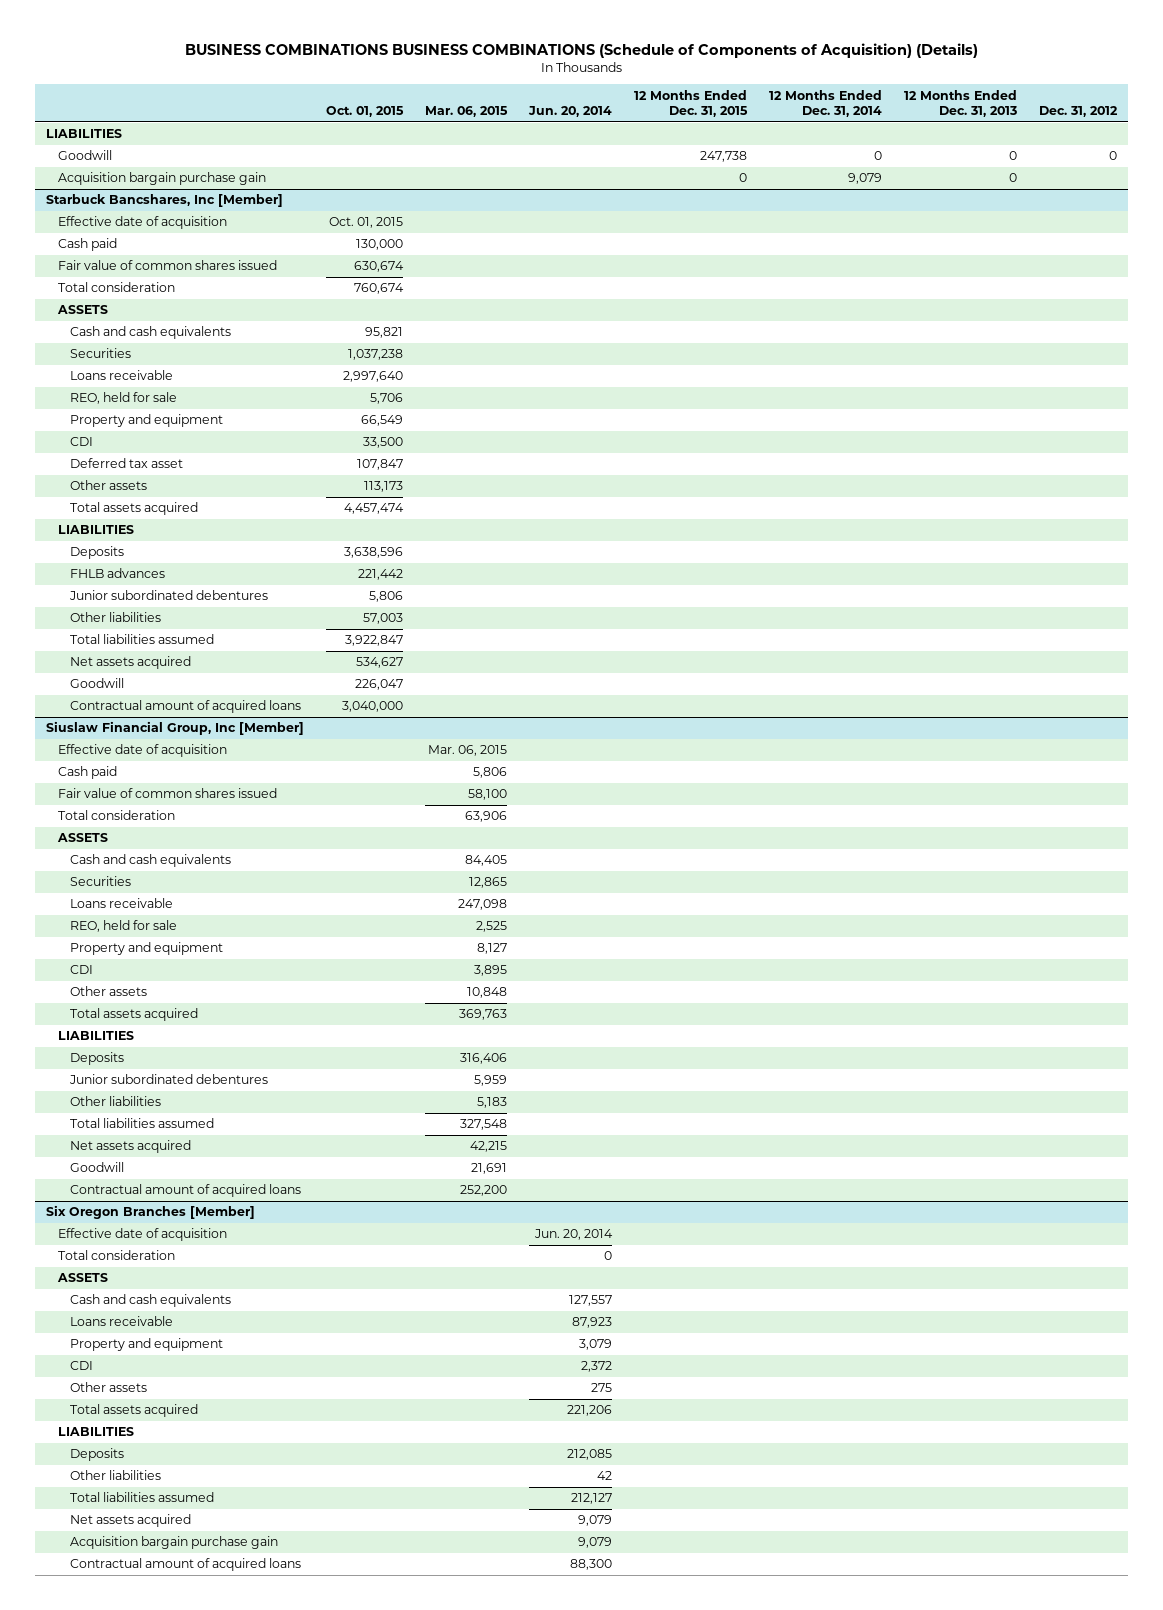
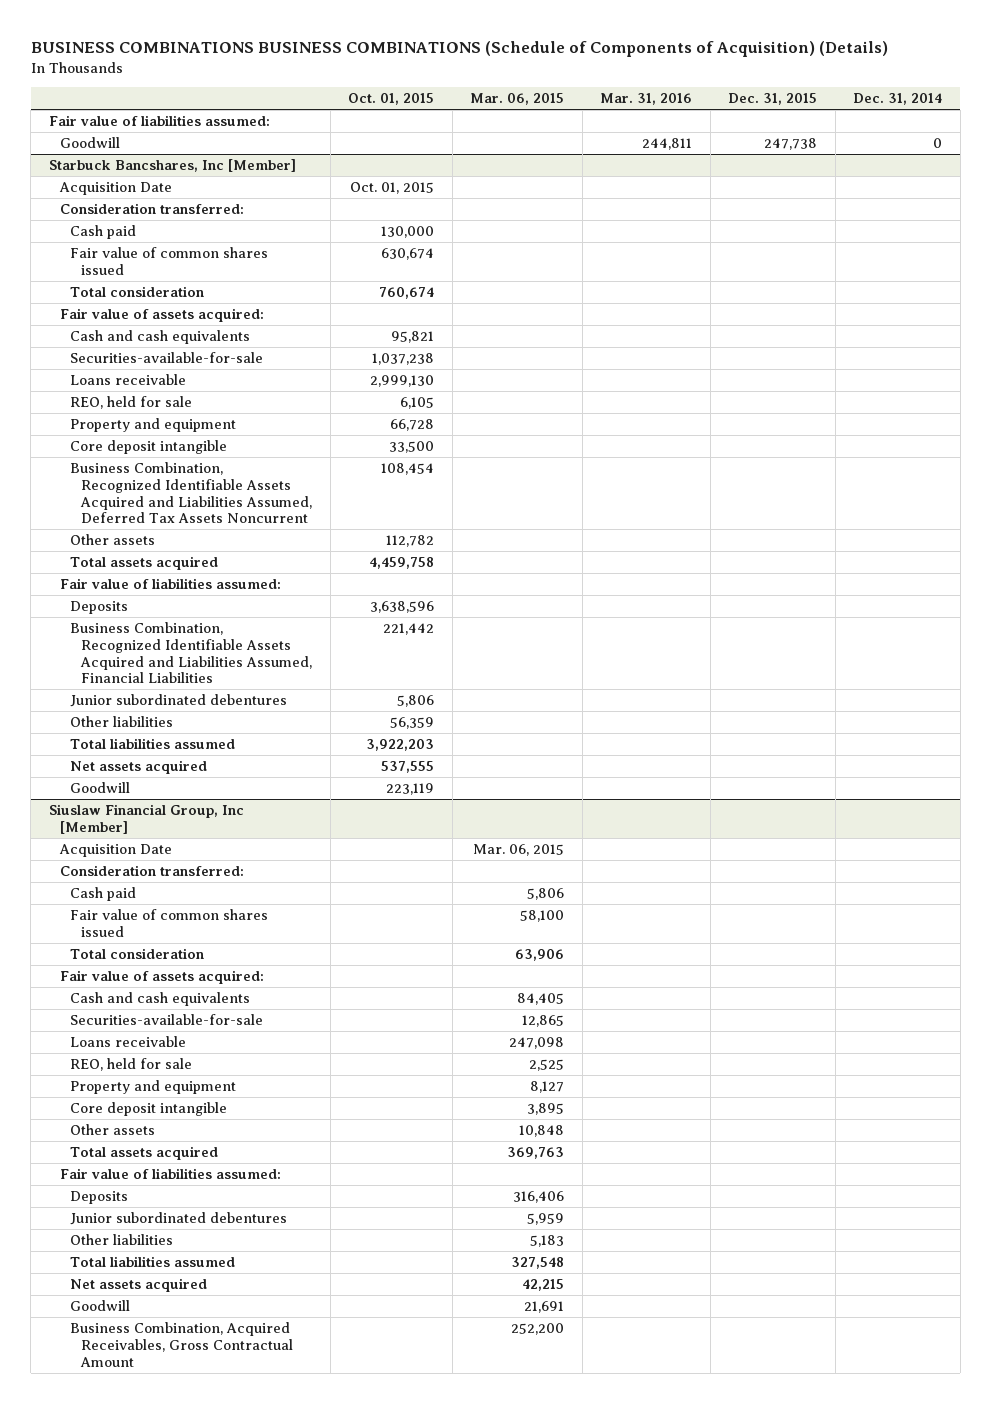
- | Oct. 01, 2015 | Mar. 06, 2015 | Jun. 20, 2014 | 12 Months Ended Dec. 31, 2015 | 12 Months Ended Dec. 31, 2014 | 12 Months Ended Dec. 31, 2013 | Dec. 31, 2012
+ | Oct. 01, 2015 | Mar. 06, 2015 | Mar. 31, 2016 | Dec. 31, 2015 | Dec. 31, 2014
- LIABILITIES
+ Fair value of liabilities assumed:
- Acquisition bargain purchase gain | | | | 0 | 9,079 | 0 |
@ Starbuck Bancshares, Inc [Member]
- Effective date of acquisition | Oct. 01, 2015 | | | | | |
+ Acquisition Date | Oct. 01, 2015 | | | |
+ Consideration transferred:
- ASSETS
+ Fair value of assets acquired:
- Securities | 1,037,238 | | | | | |
- Loans receivable | 2,997,640 | | | | | |
- REO, held for sale | 5,706 | | | | | |
- Property and equipment | 66,549 | | | | | |
- CDI | 33,500 | | | | | |
- Deferred tax asset | 107,847 | | | | | |
- Other assets | 113,173 | | | | | |
- Total assets acquired | 4,457,474 | | | | | |
- LIABILITIES
+ Securities-available-for-sale | 1,037,238 | | | |
+ Loans receivable | 2,999,130 | | | |
+ REO, held for sale | 6,105 | | | |
+ Property and equipment | 66,728 | | | |
+ Core deposit intangible | 33,500 | | | |
+ Business Combination, Recognized Identifiable Assets Acquired and Liabilities Assumed, Deferred Tax Assets Noncurrent | 108,454 | | | |
+ Other assets | 112,782 | | | |
+ Total assets acquired | 4,459,758 | | | |
+ Fair value of liabilities assumed:
- FHLB advances | 221,442 | | | | | |
+ Business Combination, Recognized Identifiable Assets Acquired and Liabilities Assumed, Financial Liabilities | 221,442 | | | |
- Other liabilities | 57,003 | | | | | |
- Total liabilities assumed | 3,922,847 | | | | | |
- Net assets acquired | 534,627 | | | | | |
- Goodwill | 226,047 | | | | | |
- Contractual amount of acquired loans | 3,040,000 | | | | | |
+ Other liabilities | 56,359 | | | |
+ Total liabilities assumed | 3,922,203 | | | |
+ Net assets acquired | 537,555 | | | |
+ Goodwill | 223,119 | | | |
@ Siuslaw Financial Group, Inc [Member]
- Effective date of acquisition | | Mar. 06, 2015 | | | | |
+ Acquisition Date | | Mar. 06, 2015 | | |
+ Consideration transferred:
- ASSETS
+ Fair value of assets acquired:
- Securities | | 12,865 | | | | |
+ Securities-available-for-sale | | 12,865 | | |
- CDI | | 3,895 | | | | |
+ Core deposit intangible | | 3,895 | | |
- LIABILITIES
+ Fair value of liabilities assumed:
- Contractual amount of acquired loans | | 252,200 | | | | |
- Six Oregon Branches [Member]
- Effective date of acquisition | | | Jun. 20, 2014 | | | |
- Total consideration | | | 0 | | | |
- ASSETS
- Cash and cash equivalents | | | 127,557 | | | |
- Loans receivable | | | 87,923 | | | |
- Property and equipment | | | 3,079 | | | |
- CDI | | | 2,372 | | | |
- Other assets | | | 275 | | | |
- Total assets acquired | | | 221,206 | | | |
- LIABILITIES
- Deposits | | | 212,085 | | | |
- Other liabilities | | | 42 | | | |
- Total liabilities assumed | | | 212,127 | | | |
- Net assets acquired | | | 9,079 | | | |
- Acquisition bargain purchase gain | | | 9,079 | | | |
- Contractual amount of acquired loans | | | 88,300 | | | |
@ Siuslaw Financial Group, Inc [Member]
+ Business Combination, Acquired Receivables, Gross Contractual Amount | | 252,200 | | |

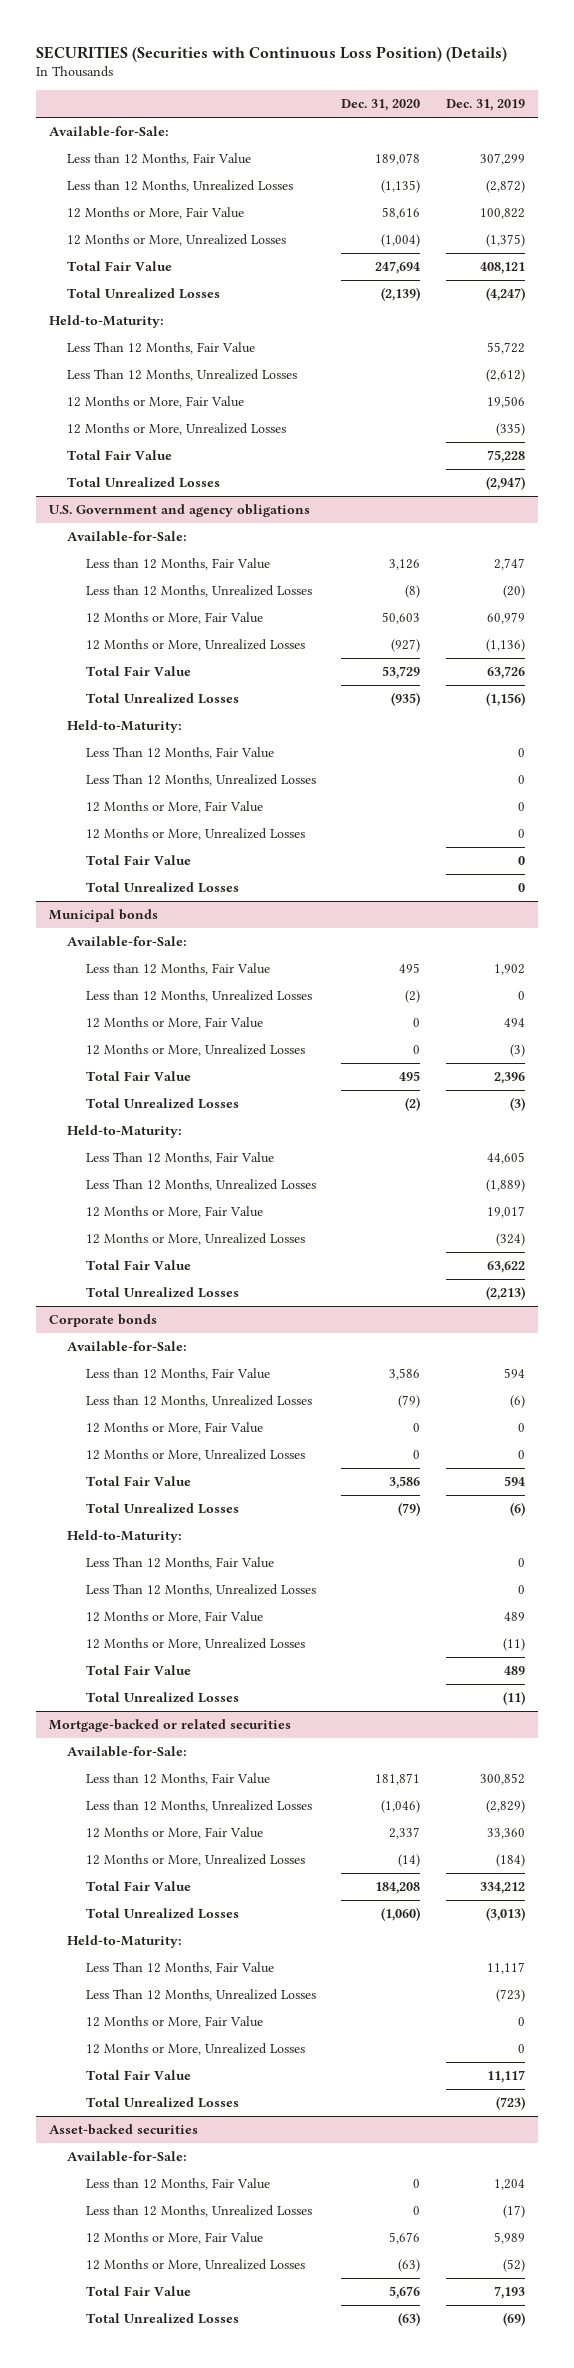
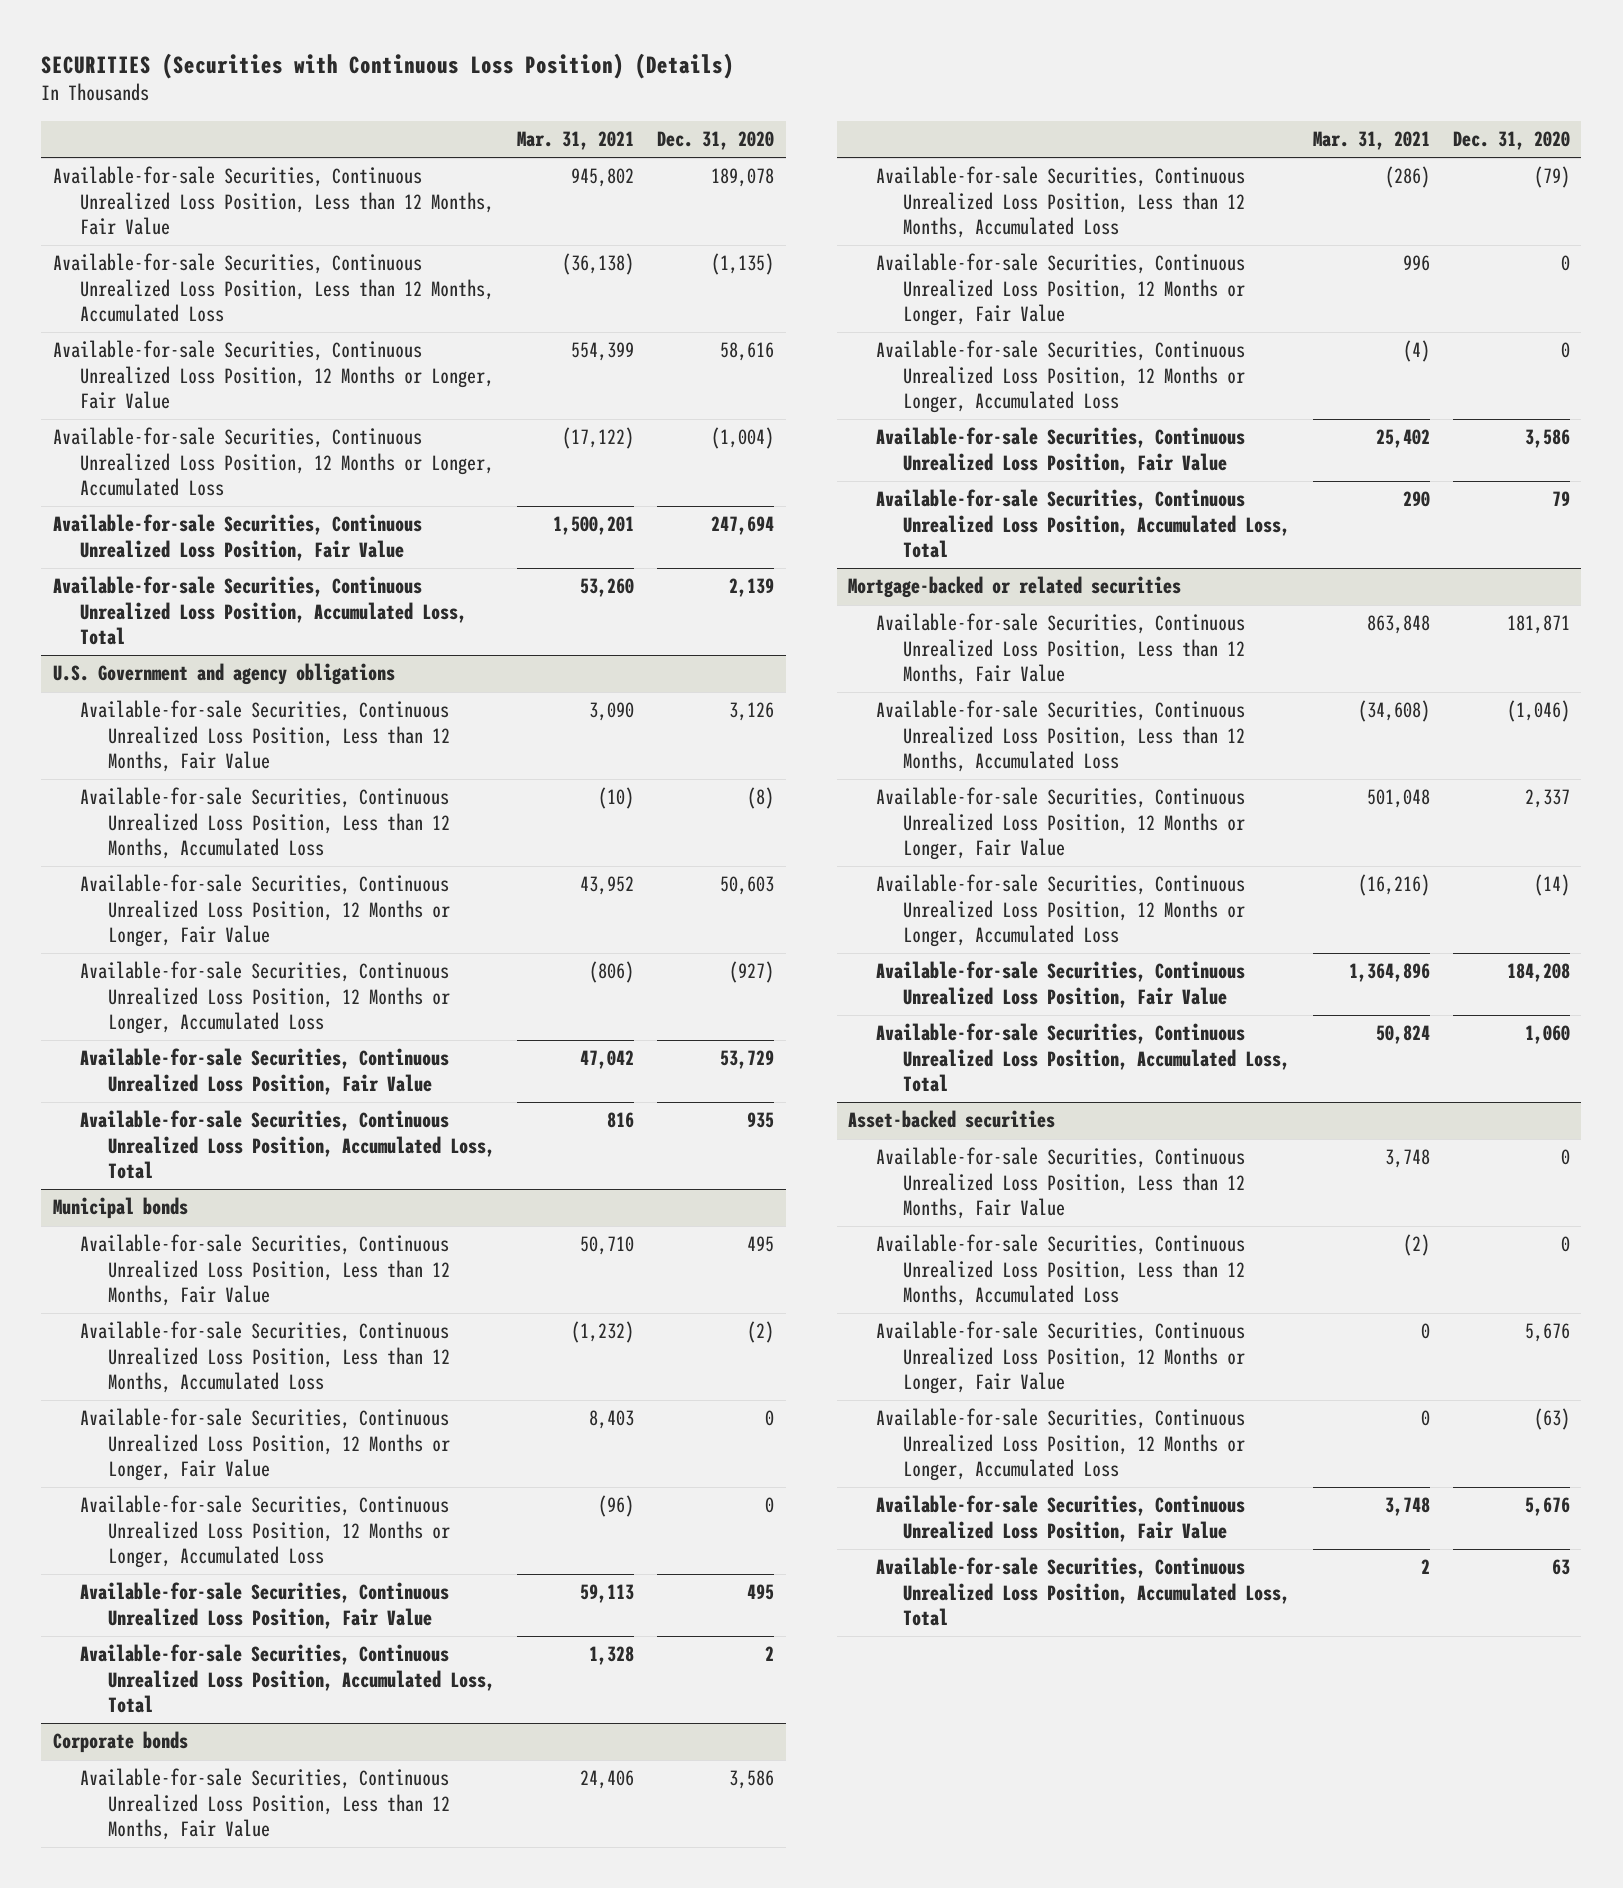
- | Dec. 31, 2020 | Dec. 31, 2019
+ | Mar. 31, 2021 | Dec. 31, 2020
- Available-for-Sale:
- Less than 12 Months, Fair Value | 189,078 | 307,299
- Less than 12 Months, Unrealized Losses | (1,135) | (2,872)
- 12 Months or More, Fair Value | 58,616 | 100,822
- 12 Months or More, Unrealized Losses | (1,004) | (1,375)
- Total Fair Value | 247,694 | 408,121
- Total Unrealized Losses | (2,139) | (4,247)
- Held-to-Maturity:
- Less Than 12 Months, Fair Value | | 55,722
- Less Than 12 Months, Unrealized Losses | | (2,612)
- 12 Months or More, Fair Value | | 19,506
- 12 Months or More, Unrealized Losses | | (335)
- Total Fair Value | | 75,228
- Total Unrealized Losses | | (2,947)
+ Available-for-sale Securities, Continuous Unrealized Loss Position, Less than 12 Months, Fair Value | 945,802 | 189,078
+ Available-for-sale Securities, Continuous Unrealized Loss Position, Less than 12 Months, Accumulated Loss | (36,138) | (1,135)
+ Available-for-sale Securities, Continuous Unrealized Loss Position, 12 Months or Longer, Fair Value | 554,399 | 58,616
+ Available-for-sale Securities, Continuous Unrealized Loss Position, 12 Months or Longer, Accumulated Loss | (17,122) | (1,004)
+ Available-for-sale Securities, Continuous Unrealized Loss Position, Fair Value | 1,500,201 | 247,694
+ Available-for-sale Securities, Continuous Unrealized Loss Position, Accumulated Loss, Total | 53,260 | 2,139
@ U.S. Government and agency obligations
- Available-for-Sale:
- Less than 12 Months, Fair Value | 3,126 | 2,747
- Less than 12 Months, Unrealized Losses | (8) | (20)
- 12 Months or More, Fair Value | 50,603 | 60,979
- 12 Months or More, Unrealized Losses | (927) | (1,136)
- Total Fair Value | 53,729 | 63,726
- Total Unrealized Losses | (935) | (1,156)
- Held-to-Maturity:
- Less Than 12 Months, Fair Value | | 0
- Less Than 12 Months, Unrealized Losses | | 0
- 12 Months or More, Fair Value | | 0
- 12 Months or More, Unrealized Losses | | 0
- Total Fair Value | | 0
- Total Unrealized Losses | | 0
+ Available-for-sale Securities, Continuous Unrealized Loss Position, Less than 12 Months, Fair Value | 3,090 | 3,126
+ Available-for-sale Securities, Continuous Unrealized Loss Position, Less than 12 Months, Accumulated Loss | (10) | (8)
+ Available-for-sale Securities, Continuous Unrealized Loss Position, 12 Months or Longer, Fair Value | 43,952 | 50,603
+ Available-for-sale Securities, Continuous Unrealized Loss Position, 12 Months or Longer, Accumulated Loss | (806) | (927)
+ Available-for-sale Securities, Continuous Unrealized Loss Position, Fair Value | 47,042 | 53,729
+ Available-for-sale Securities, Continuous Unrealized Loss Position, Accumulated Loss, Total | 816 | 935
@ Municipal bonds
- Available-for-Sale:
- Less than 12 Months, Fair Value | 495 | 1,902
- Less than 12 Months, Unrealized Losses | (2) | 0
- 12 Months or More, Fair Value | 0 | 494
- 12 Months or More, Unrealized Losses | 0 | (3)
- Total Fair Value | 495 | 2,396
- Total Unrealized Losses | (2) | (3)
- Held-to-Maturity:
- Less Than 12 Months, Fair Value | | 44,605
- Less Than 12 Months, Unrealized Losses | | (1,889)
- 12 Months or More, Fair Value | | 19,017
- 12 Months or More, Unrealized Losses | | (324)
- Total Fair Value | | 63,622
- Total Unrealized Losses | | (2,213)
+ Available-for-sale Securities, Continuous Unrealized Loss Position, Less than 12 Months, Fair Value | 50,710 | 495
+ Available-for-sale Securities, Continuous Unrealized Loss Position, Less than 12 Months, Accumulated Loss | (1,232) | (2)
+ Available-for-sale Securities, Continuous Unrealized Loss Position, 12 Months or Longer, Fair Value | 8,403 | 0
+ Available-for-sale Securities, Continuous Unrealized Loss Position, 12 Months or Longer, Accumulated Loss | (96) | 0
+ Available-for-sale Securities, Continuous Unrealized Loss Position, Fair Value | 59,113 | 495
+ Available-for-sale Securities, Continuous Unrealized Loss Position, Accumulated Loss, Total | 1,328 | 2
@ Corporate bonds
- Available-for-Sale:
- Less than 12 Months, Fair Value | 3,586 | 594
- Less than 12 Months, Unrealized Losses | (79) | (6)
- 12 Months or More, Fair Value | 0 | 0
- 12 Months or More, Unrealized Losses | 0 | 0
- Total Fair Value | 3,586 | 594
- Total Unrealized Losses | (79) | (6)
- Held-to-Maturity:
- Less Than 12 Months, Fair Value | | 0
- Less Than 12 Months, Unrealized Losses | | 0
- 12 Months or More, Fair Value | | 489
- 12 Months or More, Unrealized Losses | | (11)
- Total Fair Value | | 489
- Total Unrealized Losses | | (11)
+ Available-for-sale Securities, Continuous Unrealized Loss Position, Less than 12 Months, Fair Value | 24,406 | 3,586
+ Available-for-sale Securities, Continuous Unrealized Loss Position, Less than 12 Months, Accumulated Loss | (286) | (79)
+ Available-for-sale Securities, Continuous Unrealized Loss Position, 12 Months or Longer, Fair Value | 996 | 0
+ Available-for-sale Securities, Continuous Unrealized Loss Position, 12 Months or Longer, Accumulated Loss | (4) | 0
+ Available-for-sale Securities, Continuous Unrealized Loss Position, Fair Value | 25,402 | 3,586
+ Available-for-sale Securities, Continuous Unrealized Loss Position, Accumulated Loss, Total | 290 | 79
@ Mortgage-backed or related securities
- Available-for-Sale:
- Less than 12 Months, Fair Value | 181,871 | 300,852
- Less than 12 Months, Unrealized Losses | (1,046) | (2,829)
- 12 Months or More, Fair Value | 2,337 | 33,360
- 12 Months or More, Unrealized Losses | (14) | (184)
- Total Fair Value | 184,208 | 334,212
- Total Unrealized Losses | (1,060) | (3,013)
- Held-to-Maturity:
- Less Than 12 Months, Fair Value | | 11,117
- Less Than 12 Months, Unrealized Losses | | (723)
- 12 Months or More, Fair Value | | 0
- 12 Months or More, Unrealized Losses | | 0
- Total Fair Value | | 11,117
- Total Unrealized Losses | | (723)
+ Available-for-sale Securities, Continuous Unrealized Loss Position, Less than 12 Months, Fair Value | 863,848 | 181,871
+ Available-for-sale Securities, Continuous Unrealized Loss Position, Less than 12 Months, Accumulated Loss | (34,608) | (1,046)
+ Available-for-sale Securities, Continuous Unrealized Loss Position, 12 Months or Longer, Fair Value | 501,048 | 2,337
+ Available-for-sale Securities, Continuous Unrealized Loss Position, 12 Months or Longer, Accumulated Loss | (16,216) | (14)
+ Available-for-sale Securities, Continuous Unrealized Loss Position, Fair Value | 1,364,896 | 184,208
+ Available-for-sale Securities, Continuous Unrealized Loss Position, Accumulated Loss, Total | 50,824 | 1,060
@ Asset-backed securities
- Available-for-Sale:
- Less than 12 Months, Fair Value | 0 | 1,204
- Less than 12 Months, Unrealized Losses | 0 | (17)
- 12 Months or More, Fair Value | 5,676 | 5,989
- 12 Months or More, Unrealized Losses | (63) | (52)
- Total Fair Value | 5,676 | 7,193
- Total Unrealized Losses | (63) | (69)
+ Available-for-sale Securities, Continuous Unrealized Loss Position, Less than 12 Months, Fair Value | 3,748 | 0
+ Available-for-sale Securities, Continuous Unrealized Loss Position, Less than 12 Months, Accumulated Loss | (2) | 0
+ Available-for-sale Securities, Continuous Unrealized Loss Position, 12 Months or Longer, Fair Value | 0 | 5,676
+ Available-for-sale Securities, Continuous Unrealized Loss Position, 12 Months or Longer, Accumulated Loss | 0 | (63)
+ Available-for-sale Securities, Continuous Unrealized Loss Position, Fair Value | 3,748 | 5,676
+ Available-for-sale Securities, Continuous Unrealized Loss Position, Accumulated Loss, Total | 2 | 63

